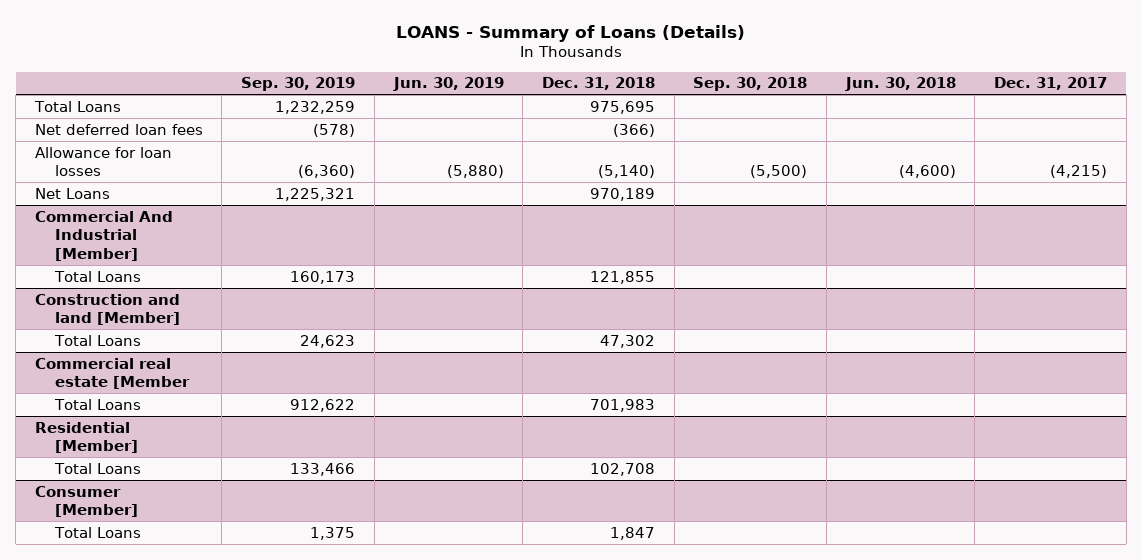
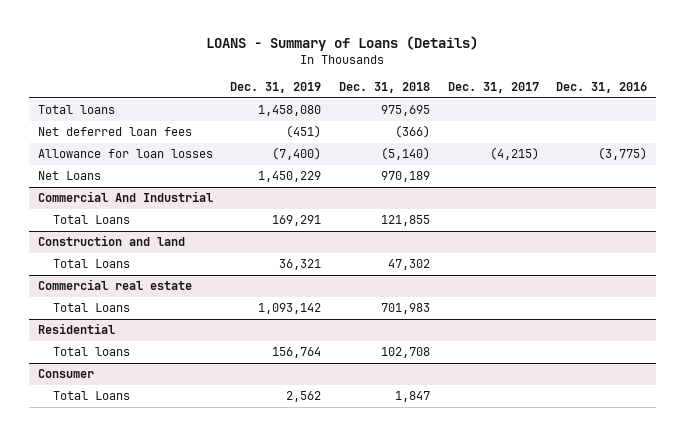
- | Sep. 30, 2019 | Jun. 30, 2019 | Dec. 31, 2018 | Sep. 30, 2018 | Jun. 30, 2018 | Dec. 31, 2017
+ | Dec. 31, 2019 | Dec. 31, 2018 | Dec. 31, 2017 | Dec. 31, 2016
- Total Loans | 1,232,259 | | 975,695 | | |
+ Total loans | 1,458,080 | 975,695 | |
- Commercial And Industrial [Member]
+ Commercial And Industrial
- Construction and land [Member]
+ Construction and land
- Commercial real estate [Member
+ Commercial real estate
- Residential [Member]
- Total Loans | 133,466 | | 102,708 | | |
- Consumer [Member]
+ Residential
+ Total loans | 156,764 | 102,708 | |
+ Consumer

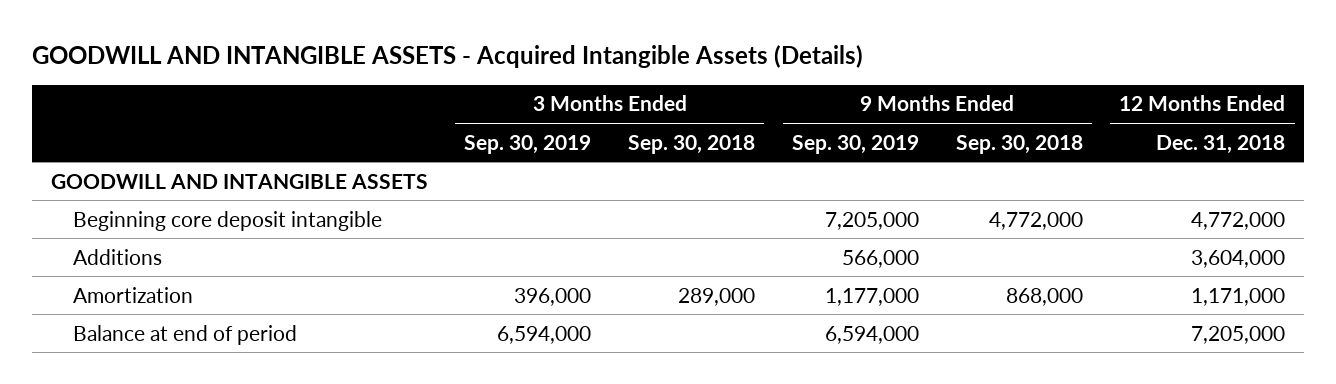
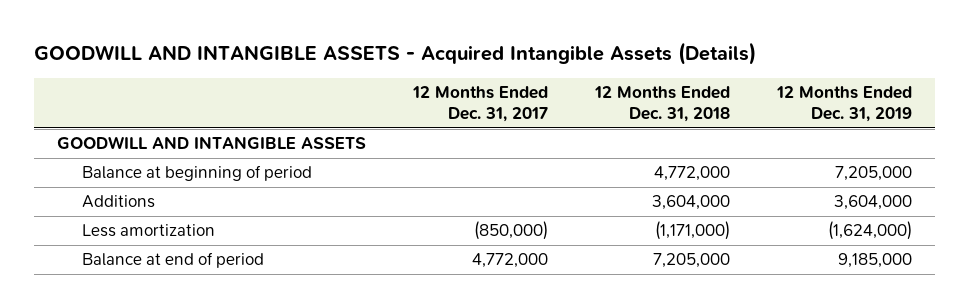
- | 3 Months Ended Sep. 30, 2019 | 3 Months Ended Sep. 30, 2018 | 9 Months Ended Sep. 30, 2019 | 9 Months Ended Sep. 30, 2018 | 12 Months Ended Dec. 31, 2018
+ | 12 Months Ended Dec. 31, 2017 | 12 Months Ended Dec. 31, 2018 | 12 Months Ended Dec. 31, 2019
- Beginning core deposit intangible | | | 7,205,000 | 4,772,000 | 4,772,000
+ Balance at beginning of period | | 4,772,000 | 7,205,000
- Amortization | 396,000 | 289,000 | 1,177,000 | 868,000 | 1,171,000
+ Less amortization | (850,000) | (1,171,000) | (1,624,000)

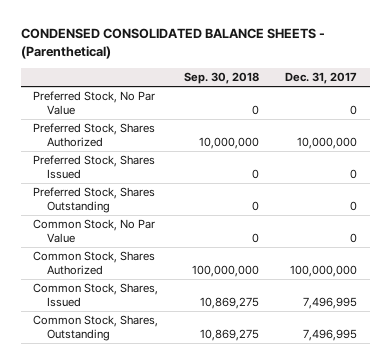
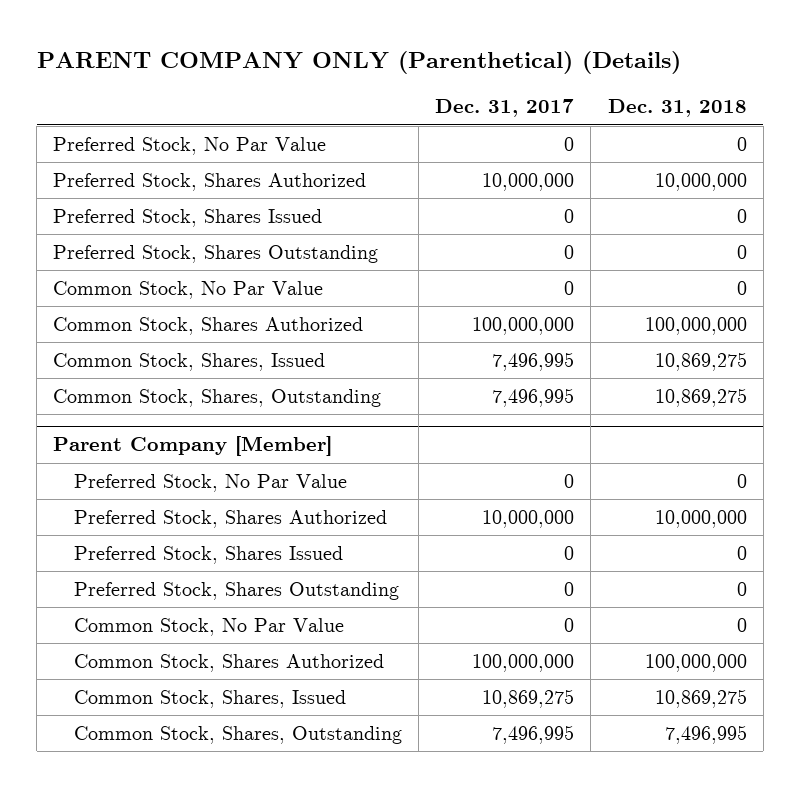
- CONDENSED CONSOLIDATED BALANCE SHEETS - (Parenthetical)
+ PARENT COMPANY ONLY (Parenthetical) (Details)
- | Sep. 30, 2018 | Dec. 31, 2017
+ | Dec. 31, 2017 | Dec. 31, 2018
+ Parent Company [Member]
+ Preferred Stock, No Par Value | 0 | 0
+ Preferred Stock, Shares Authorized | 10,000,000 | 10,000,000
+ Preferred Stock, Shares Issued | 0 | 0
+ Preferred Stock, Shares Outstanding | 0 | 0
+ Common Stock, No Par Value | 0 | 0
+ Common Stock, Shares Authorized | 100,000,000 | 100,000,000
+ Common Stock, Shares, Issued | 10,869,275 | 10,869,275
+ Common Stock, Shares, Outstanding | 7,496,995 | 7,496,995

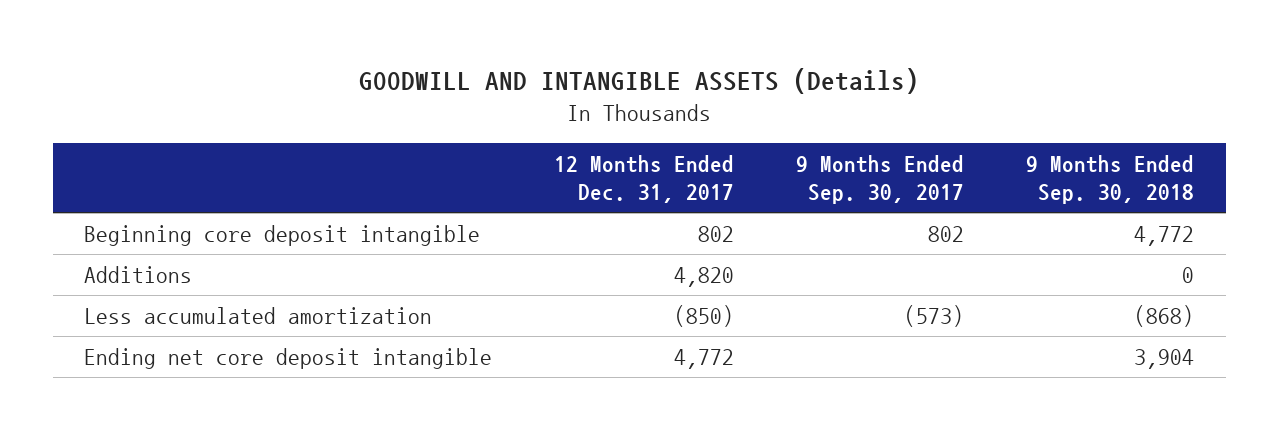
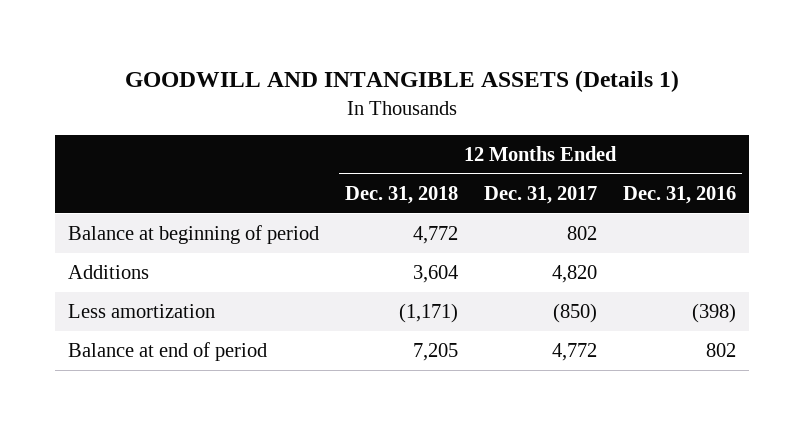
- GOODWILL AND INTANGIBLE ASSETS (Details)
+ GOODWILL AND INTANGIBLE ASSETS (Details 1)
- | 12 Months Ended Dec. 31, 2017 | 9 Months Ended Sep. 30, 2017 | 9 Months Ended Sep. 30, 2018
+ | 12 Months Ended Dec. 31, 2018 | 12 Months Ended Dec. 31, 2017 | 12 Months Ended Dec. 31, 2016
- Beginning core deposit intangible | 802 | 802 | 4,772
+ Balance at beginning of period | 4,772 | 802 |
- Less accumulated amortization | (850) | (573) | (868)
- Ending net core deposit intangible | 4,772 | | 3,904
+ Less amortization | (1,171) | (850) | (398)
+ Balance at end of period | 7,205 | 4,772 | 802

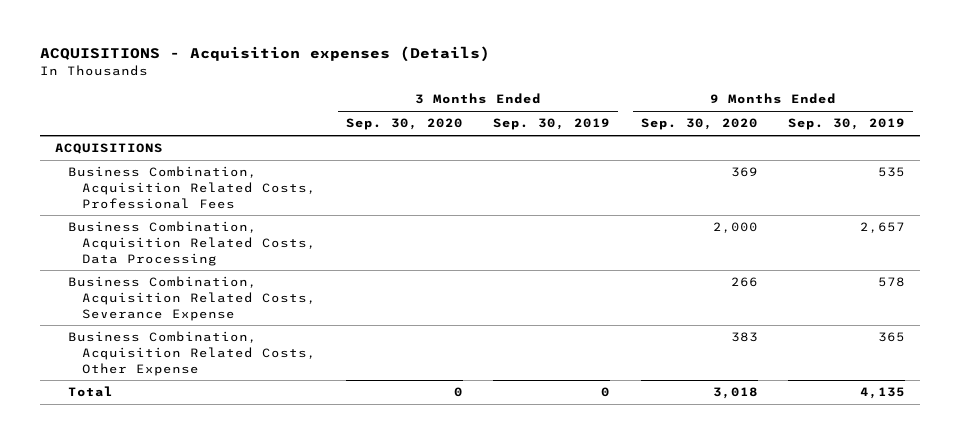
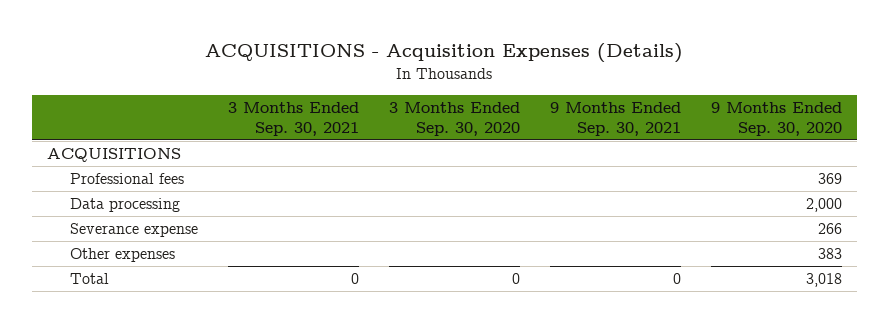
- ACQUISITIONS - Acquisition expenses (Details)
+ ACQUISITIONS - Acquisition Expenses (Details)
- | 3 Months Ended Sep. 30, 2020 | 3 Months Ended Sep. 30, 2019 | 9 Months Ended Sep. 30, 2020 | 9 Months Ended Sep. 30, 2019
+ | 3 Months Ended Sep. 30, 2021 | 3 Months Ended Sep. 30, 2020 | 9 Months Ended Sep. 30, 2021 | 9 Months Ended Sep. 30, 2020
- Business Combination, Acquisition Related Costs, Professional Fees | | | 369 | 535
- Business Combination, Acquisition Related Costs, Data Processing | | | 2,000 | 2,657
- Business Combination, Acquisition Related Costs, Severance Expense | | | 266 | 578
- Business Combination, Acquisition Related Costs, Other Expense | | | 383 | 365
+ Professional fees | | | | 369
+ Data processing | | | | 2,000
+ Severance expense | | | | 266
+ Other expenses | | | | 383

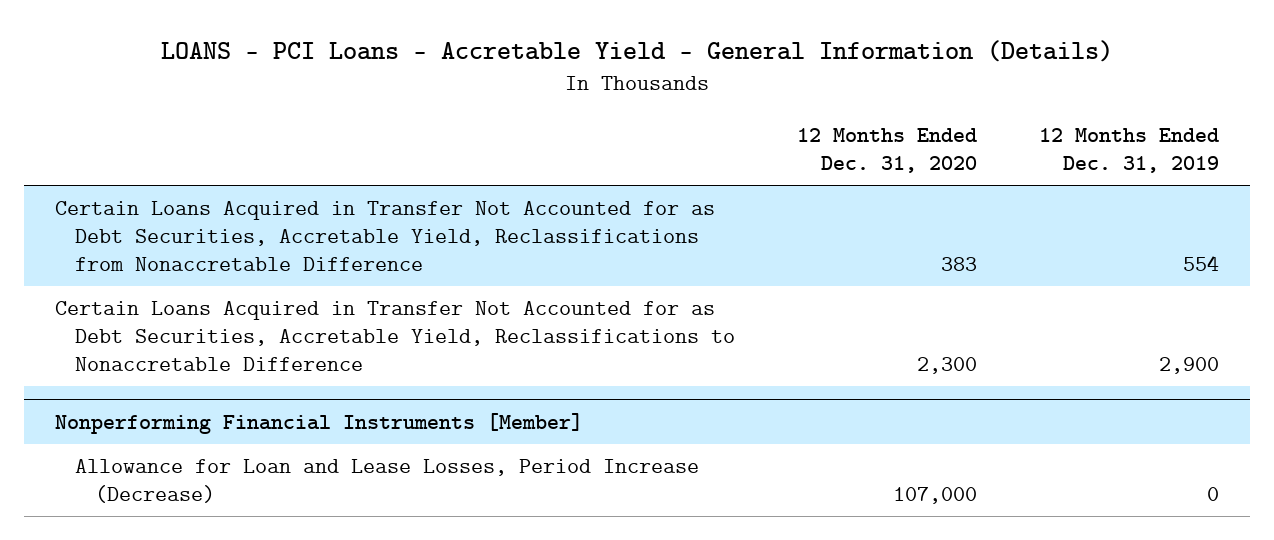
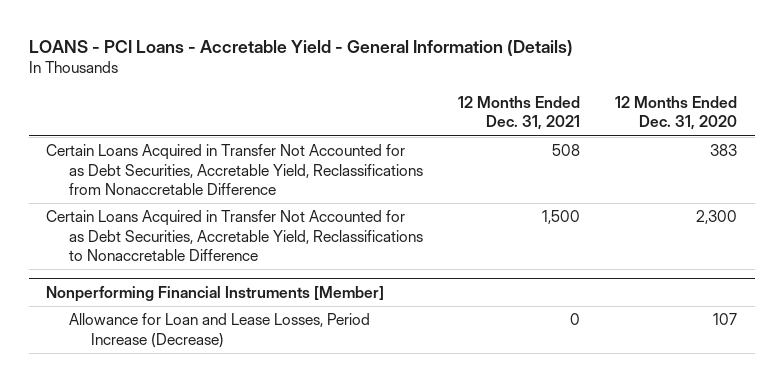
- | 12 Months Ended Dec. 31, 2020 | 12 Months Ended Dec. 31, 2019
+ | 12 Months Ended Dec. 31, 2021 | 12 Months Ended Dec. 31, 2020
@ Nonperforming Financial Instruments [Member]
- Allowance for Loan and Lease Losses, Period Increase (Decrease) | 107,000 | 0
+ Allowance for Loan and Lease Losses, Period Increase (Decrease) | 0 | 107

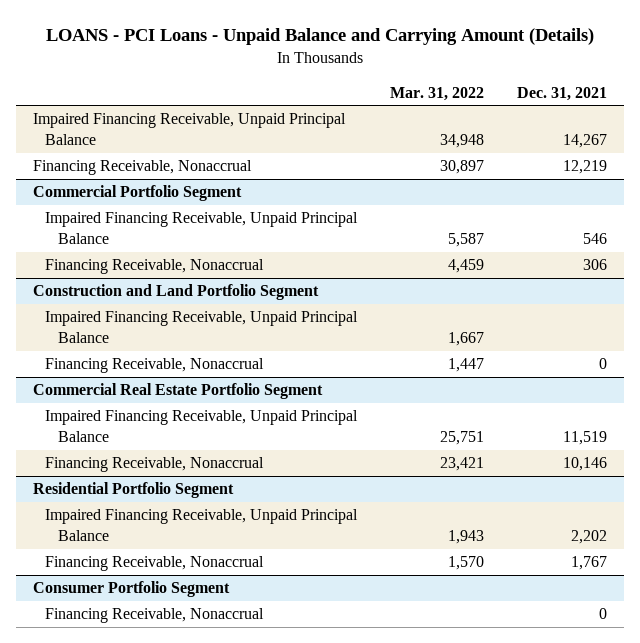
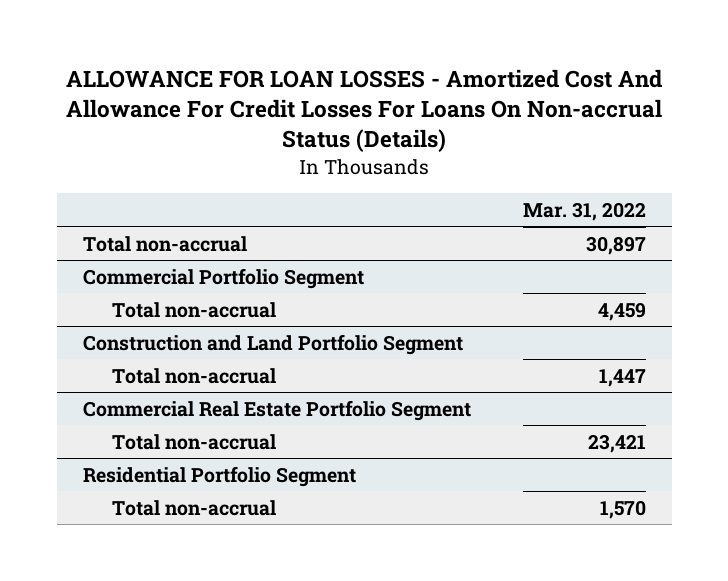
- LOANS - PCI Loans - Unpaid Balance and Carrying Amount (Details)
+ ALLOWANCE FOR LOAN LOSSES - Amortized Cost And Allowance For Credit Losses For Loans On Non-accrual Status (Details)
- | Mar. 31, 2022 | Dec. 31, 2021
+ | Mar. 31, 2022
- Impaired Financing Receivable, Unpaid Principal Balance | 34,948 | 14,267
- Financing Receivable, Nonaccrual | 30,897 | 12,219
+ Total non-accrual | 30,897
@ Commercial Portfolio Segment
- Impaired Financing Receivable, Unpaid Principal Balance | 5,587 | 546
- Financing Receivable, Nonaccrual | 4,459 | 306
+ Total non-accrual | 4,459
@ Construction and Land Portfolio Segment
- Impaired Financing Receivable, Unpaid Principal Balance | 1,667 |
- Financing Receivable, Nonaccrual | 1,447 | 0
+ Total non-accrual | 1,447
@ Commercial Real Estate Portfolio Segment
- Impaired Financing Receivable, Unpaid Principal Balance | 25,751 | 11,519
- Financing Receivable, Nonaccrual | 23,421 | 10,146
+ Total non-accrual | 23,421
@ Residential Portfolio Segment
- Impaired Financing Receivable, Unpaid Principal Balance | 1,943 | 2,202
- Financing Receivable, Nonaccrual | 1,570 | 1,767
- Consumer Portfolio Segment
- Financing Receivable, Nonaccrual | | 0
@ Residential Portfolio Segment
+ Total non-accrual | 1,570

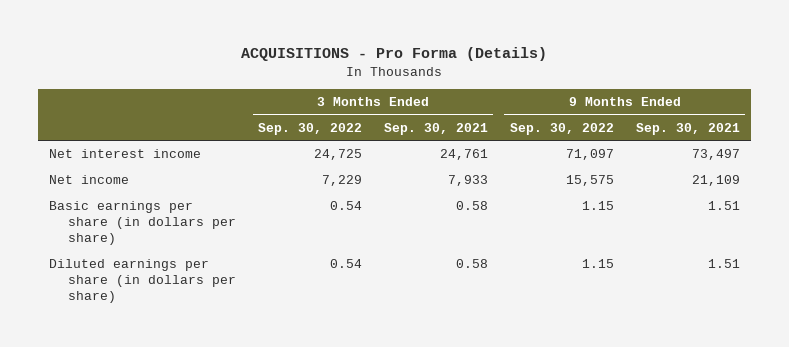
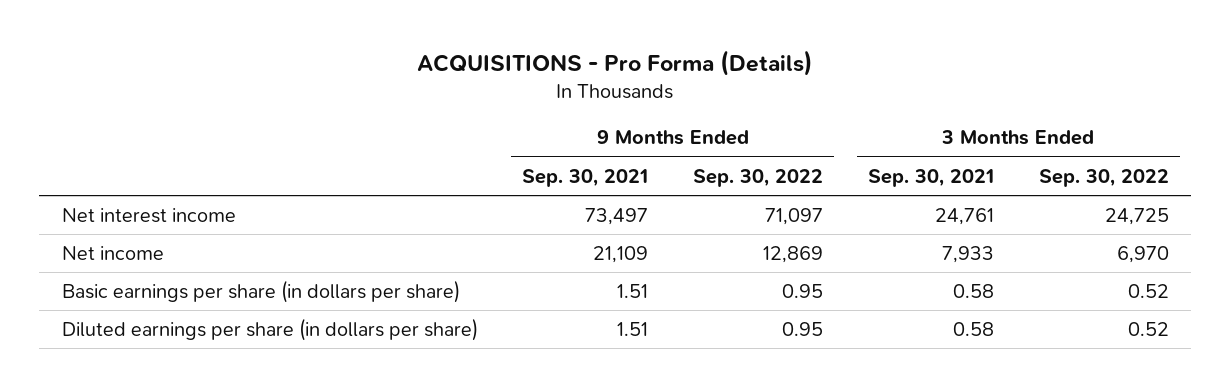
- | 3 Months Ended Sep. 30, 2022 | 3 Months Ended Sep. 30, 2021 | 9 Months Ended Sep. 30, 2022 | 9 Months Ended Sep. 30, 2021
+ | 9 Months Ended Sep. 30, 2021 | 9 Months Ended Sep. 30, 2022 | 3 Months Ended Sep. 30, 2021 | 3 Months Ended Sep. 30, 2022
- Net income | 7,229 | 7,933 | 15,575 | 21,109
- Basic earnings per share (in dollars per share) | 0.54 | 0.58 | 1.15 | 1.51
- Diluted earnings per share (in dollars per share) | 0.54 | 0.58 | 1.15 | 1.51
+ Net income | 21,109 | 12,869 | 7,933 | 6,970
+ Basic earnings per share (in dollars per share) | 1.51 | 0.95 | 0.58 | 0.52
+ Diluted earnings per share (in dollars per share) | 1.51 | 0.95 | 0.58 | 0.52

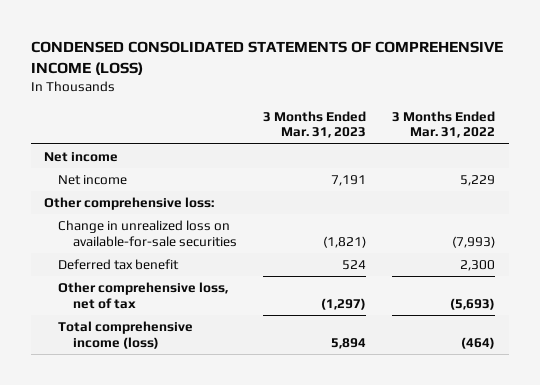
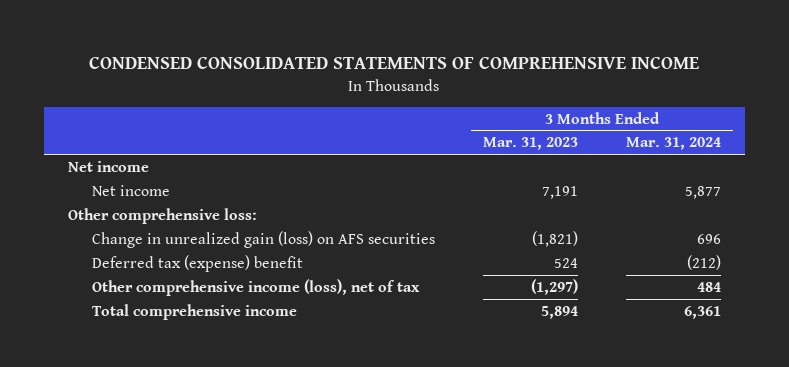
- CONDENSED CONSOLIDATED STATEMENTS OF COMPREHENSIVE INCOME (LOSS)
+ CONDENSED CONSOLIDATED STATEMENTS OF COMPREHENSIVE INCOME
- | 3 Months Ended Mar. 31, 2023 | 3 Months Ended Mar. 31, 2022
+ | 3 Months Ended Mar. 31, 2023 | 3 Months Ended Mar. 31, 2024
- Change in unrealized loss on available-for-sale securities | (1,821) | (7,993)
- Deferred tax benefit | 524 | 2,300
- Other comprehensive loss, net of tax | (1,297) | (5,693)
- Total comprehensive income (loss) | 5,894 | (464)
+ Change in unrealized gain (loss) on AFS securities | (1,821) | 696
+ Deferred tax (expense) benefit | 524 | (212)
+ Other comprehensive income (loss), net of tax | (1,297) | 484
+ Total comprehensive income | 5,894 | 6,361

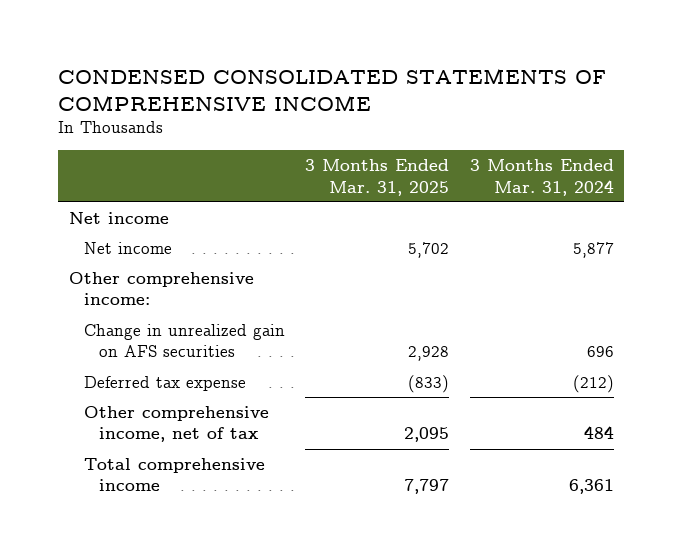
- | 3 Months Ended Mar. 31, 2023 | 3 Months Ended Mar. 31, 2024
+ | 3 Months Ended Mar. 31, 2025 | 3 Months Ended Mar. 31, 2024
- Other comprehensive loss:
- Change in unrealized gain (loss) on AFS securities | (1,821) | 696
- Deferred tax (expense) benefit | 524 | (212)
- Other comprehensive income (loss), net of tax | (1,297) | 484
+ Other comprehensive income:
+ Change in unrealized gain on AFS securities | 2,928 | 696
+ Deferred tax expense | (833) | (212)
+ Other comprehensive income, net of tax | 2,095 | 484

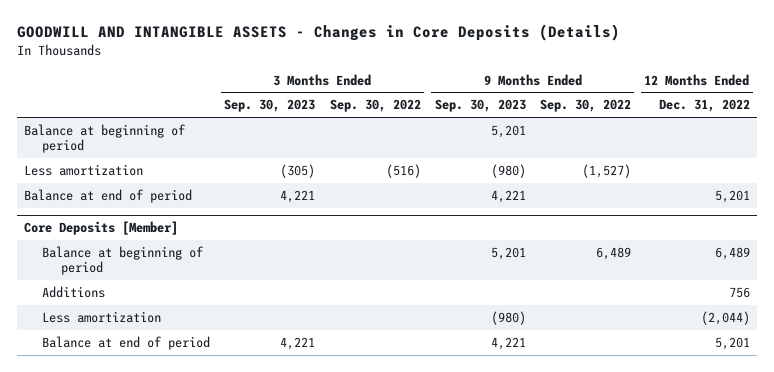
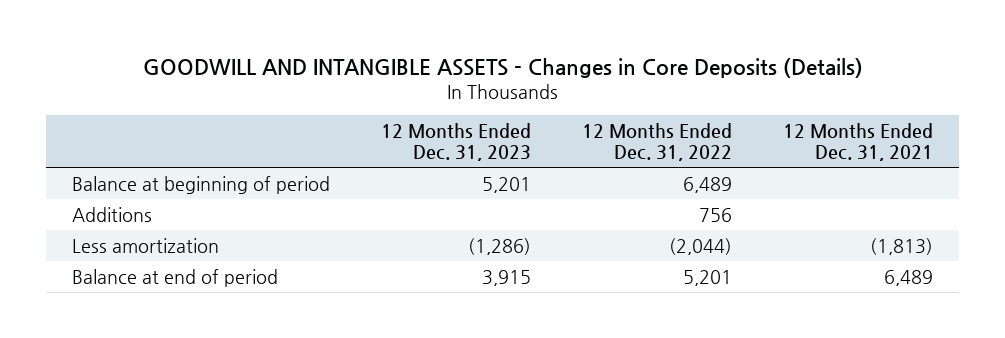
- | 3 Months Ended Sep. 30, 2023 | 3 Months Ended Sep. 30, 2022 | 9 Months Ended Sep. 30, 2023 | 9 Months Ended Sep. 30, 2022 | 12 Months Ended Dec. 31, 2022
+ | 12 Months Ended Dec. 31, 2023 | 12 Months Ended Dec. 31, 2022 | 12 Months Ended Dec. 31, 2021
- Balance at beginning of period | | | 5,201 | |
- Less amortization | (305) | (516) | (980) | (1,527) |
- Balance at end of period | 4,221 | | 4,221 | | 5,201
- Core Deposits [Member]

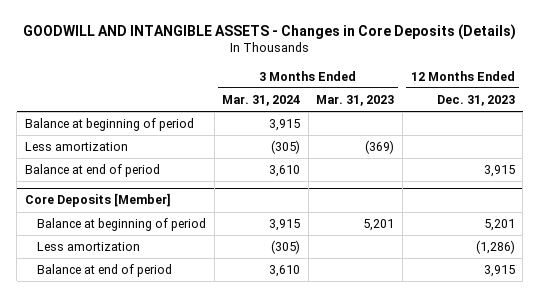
- | 12 Months Ended Dec. 31, 2023 | 12 Months Ended Dec. 31, 2022 | 12 Months Ended Dec. 31, 2021
+ | 3 Months Ended Mar. 31, 2024 | 3 Months Ended Mar. 31, 2023 | 12 Months Ended Dec. 31, 2023
+ Balance at beginning of period | 3,915 | |
+ Less amortization | (305) | (369) |
+ Balance at end of period | 3,610 | | 3,915
+ Core Deposits [Member]
- Additions | | 756 |

